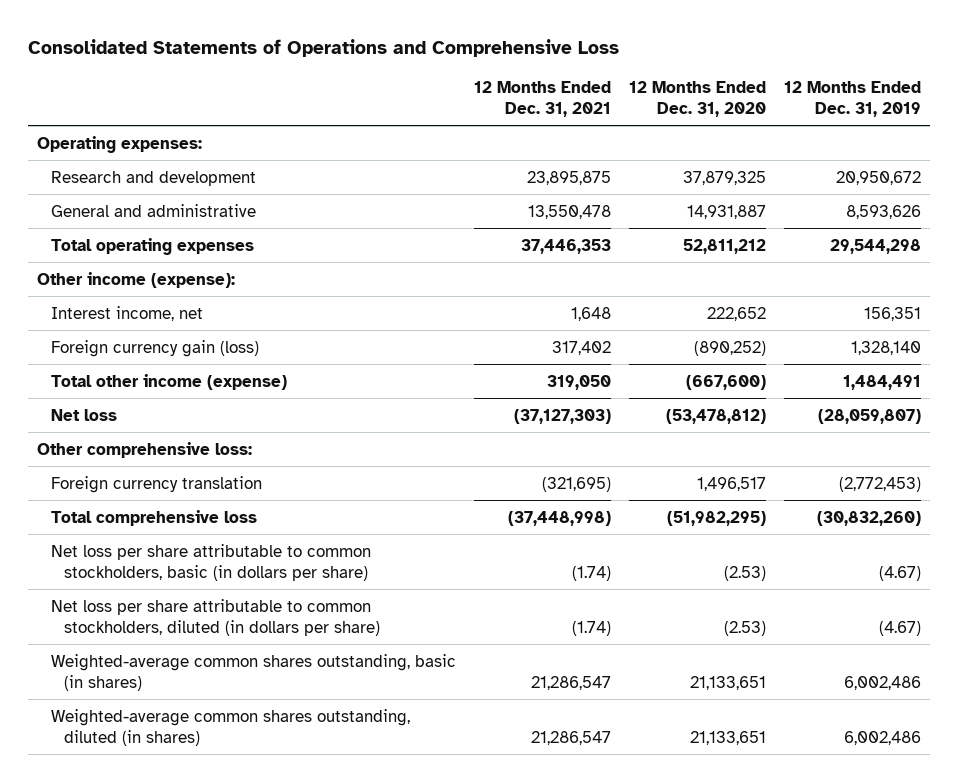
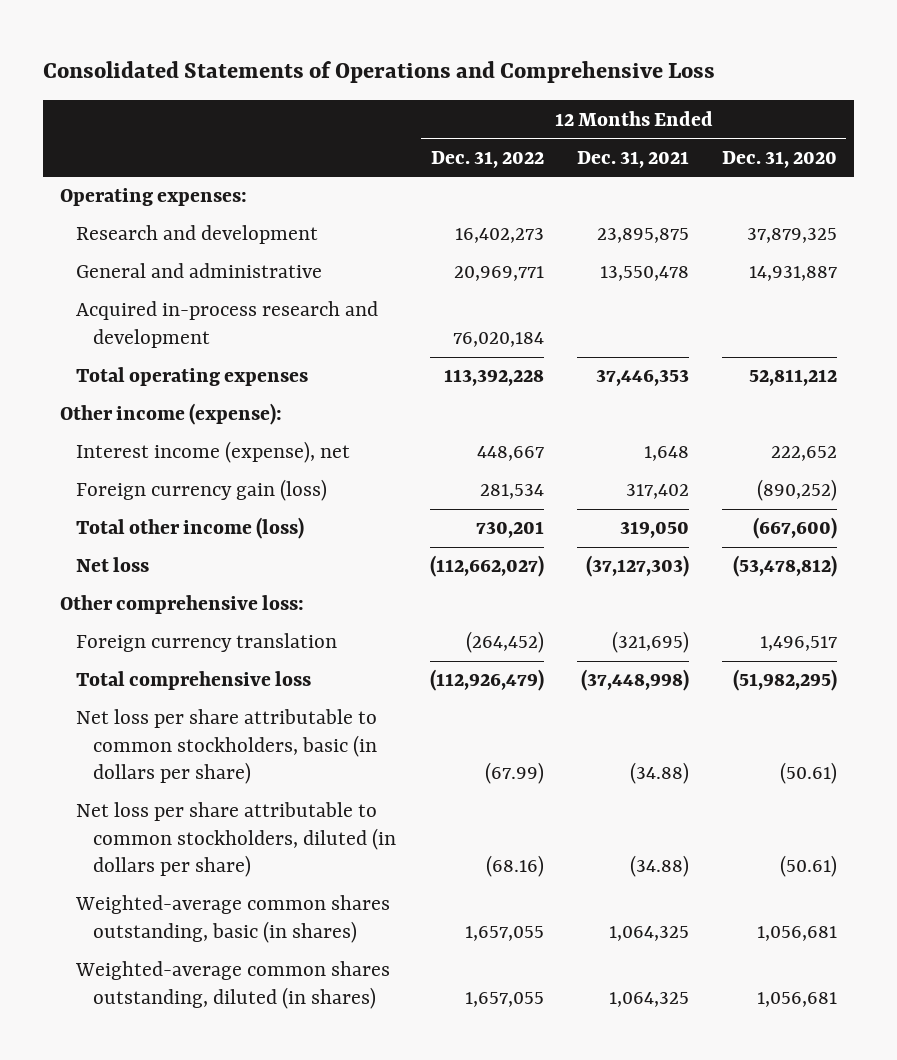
- | 12 Months Ended Dec. 31, 2021 | 12 Months Ended Dec. 31, 2020 | 12 Months Ended Dec. 31, 2019
+ | 12 Months Ended Dec. 31, 2022 | 12 Months Ended Dec. 31, 2021 | 12 Months Ended Dec. 31, 2020
+ Acquired in-process research and development | 76,020,184 | |
- Interest income, net | 1,648 | 222,652 | 156,351
+ Interest income (expense), net | 448,667 | 1,648 | 222,652
- Total other income (expense) | 319,050 | (667,600) | 1,484,491
+ Total other income (loss) | 730,201 | 319,050 | (667,600)
- Net loss per share attributable to common stockholders, basic (in dollars per share) | (1.74) | (2.53) | (4.67)
- Net loss per share attributable to common stockholders, diluted (in dollars per share) | (1.74) | (2.53) | (4.67)
- Weighted-average common shares outstanding, basic (in shares) | 21,286,547 | 21,133,651 | 6,002,486
- Weighted-average common shares outstanding, diluted (in shares) | 21,286,547 | 21,133,651 | 6,002,486
+ Net loss per share attributable to common stockholders, basic (in dollars per share) | (67.99) | (34.88) | (50.61)
+ Net loss per share attributable to common stockholders, diluted (in dollars per share) | (68.16) | (34.88) | (50.61)
+ Weighted-average common shares outstanding, basic (in shares) | 1,657,055 | 1,064,325 | 1,056,681
+ Weighted-average common shares outstanding, diluted (in shares) | 1,657,055 | 1,064,325 | 1,056,681

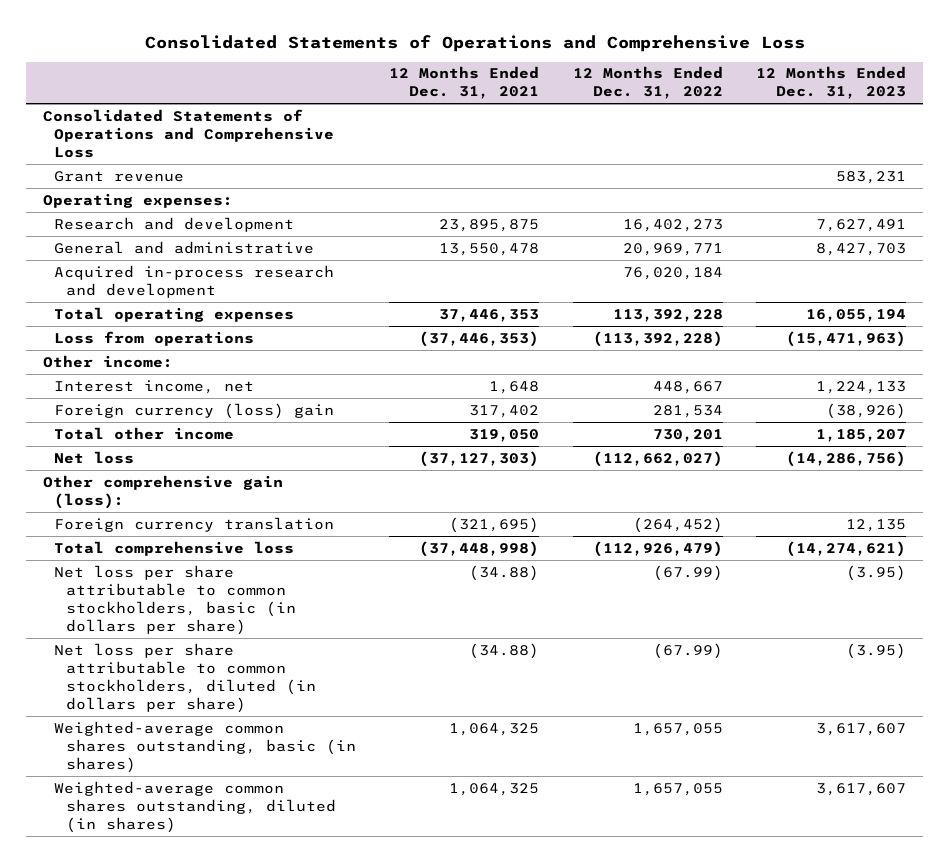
- | 12 Months Ended Dec. 31, 2022 | 12 Months Ended Dec. 31, 2021 | 12 Months Ended Dec. 31, 2020
+ | 12 Months Ended Dec. 31, 2021 | 12 Months Ended Dec. 31, 2022 | 12 Months Ended Dec. 31, 2023
+ Consolidated Statements of Operations and Comprehensive Loss
+ Grant revenue | | | 583,231
- Other income (expense):
- Interest income (expense), net | 448,667 | 1,648 | 222,652
- Foreign currency gain (loss) | 281,534 | 317,402 | (890,252)
- Total other income (loss) | 730,201 | 319,050 | (667,600)
+ Loss from operations | (37,446,353) | (113,392,228) | (15,471,963)
+ Other income:
+ Interest income, net | 1,648 | 448,667 | 1,224,133
+ Foreign currency (loss) gain | 317,402 | 281,534 | (38,926)
+ Total other income | 319,050 | 730,201 | 1,185,207
- Other comprehensive loss:
+ Other comprehensive gain (loss):
- Net loss per share attributable to common stockholders, diluted (in dollars per share) | (68.16) | (34.88) | (50.61)
+ Net loss per share attributable to common stockholders, diluted (in dollars per share) | (34.88) | (67.99) | (3.95)

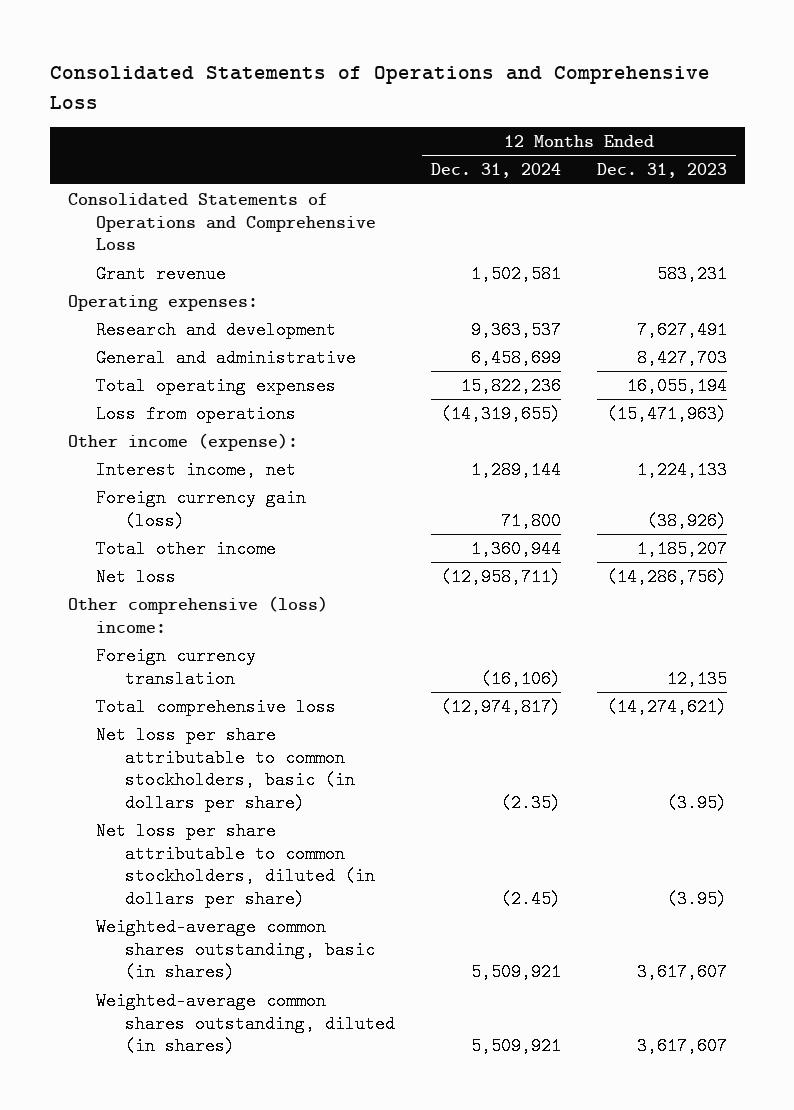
- | 12 Months Ended Dec. 31, 2021 | 12 Months Ended Dec. 31, 2022 | 12 Months Ended Dec. 31, 2023
+ | 12 Months Ended Dec. 31, 2024 | 12 Months Ended Dec. 31, 2023
- Acquired in-process research and development | | 76,020,184 |
- Other income:
+ Other income (expense):
- Foreign currency (loss) gain | 317,402 | 281,534 | (38,926)
+ Foreign currency gain (loss) | 71,800 | (38,926)
- Other comprehensive gain (loss):
+ Other comprehensive (loss) income:

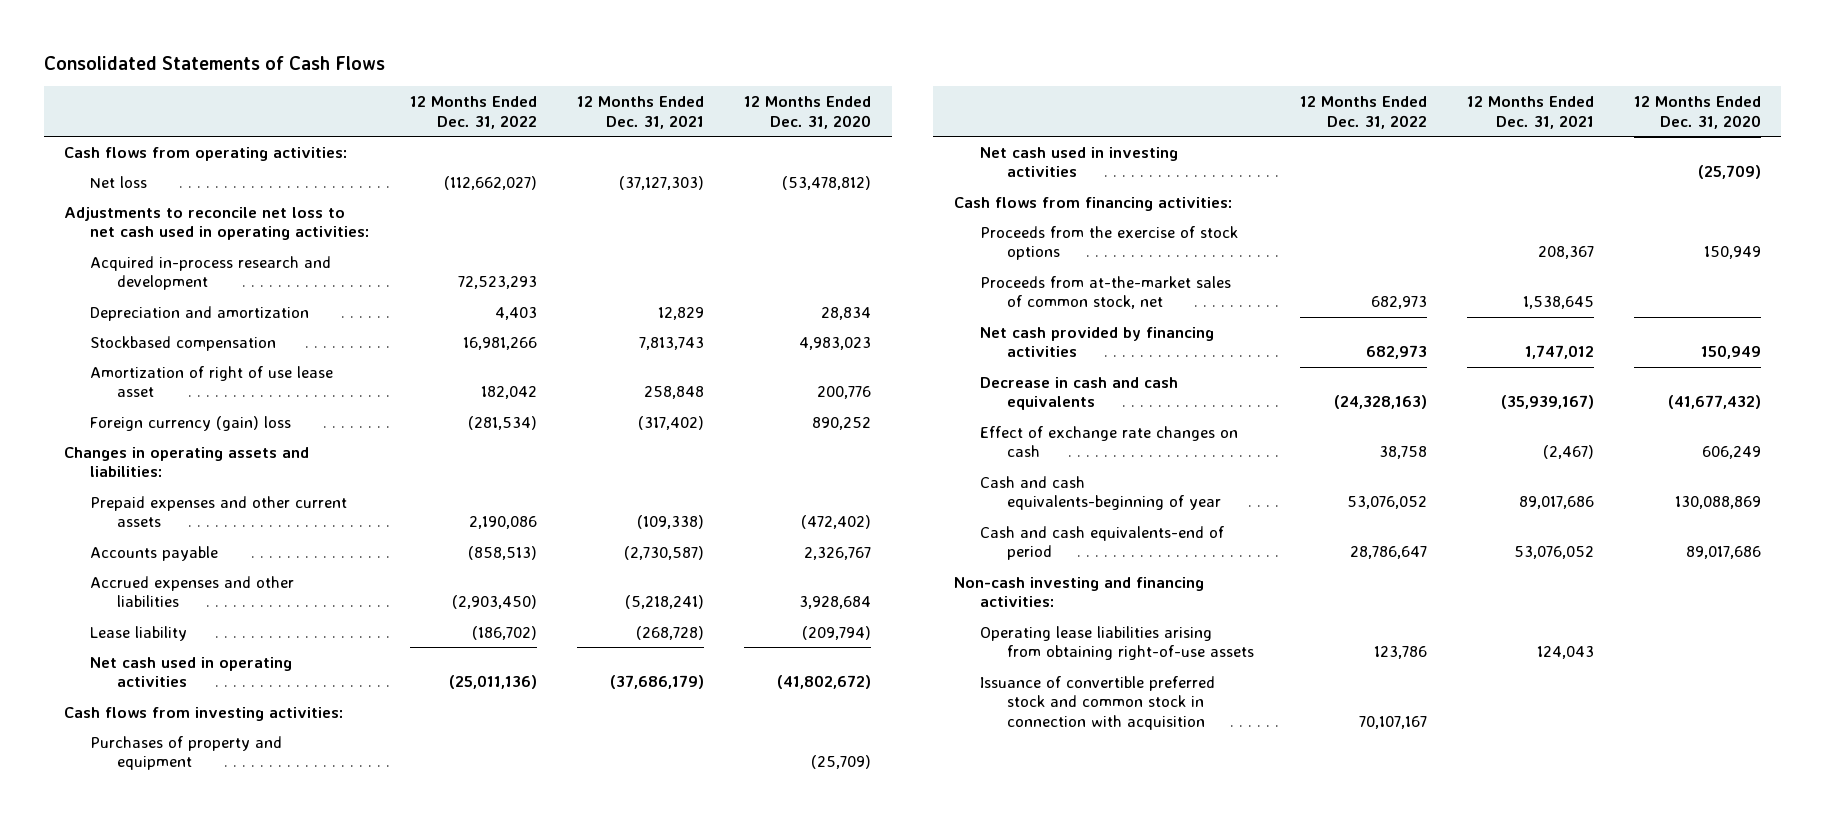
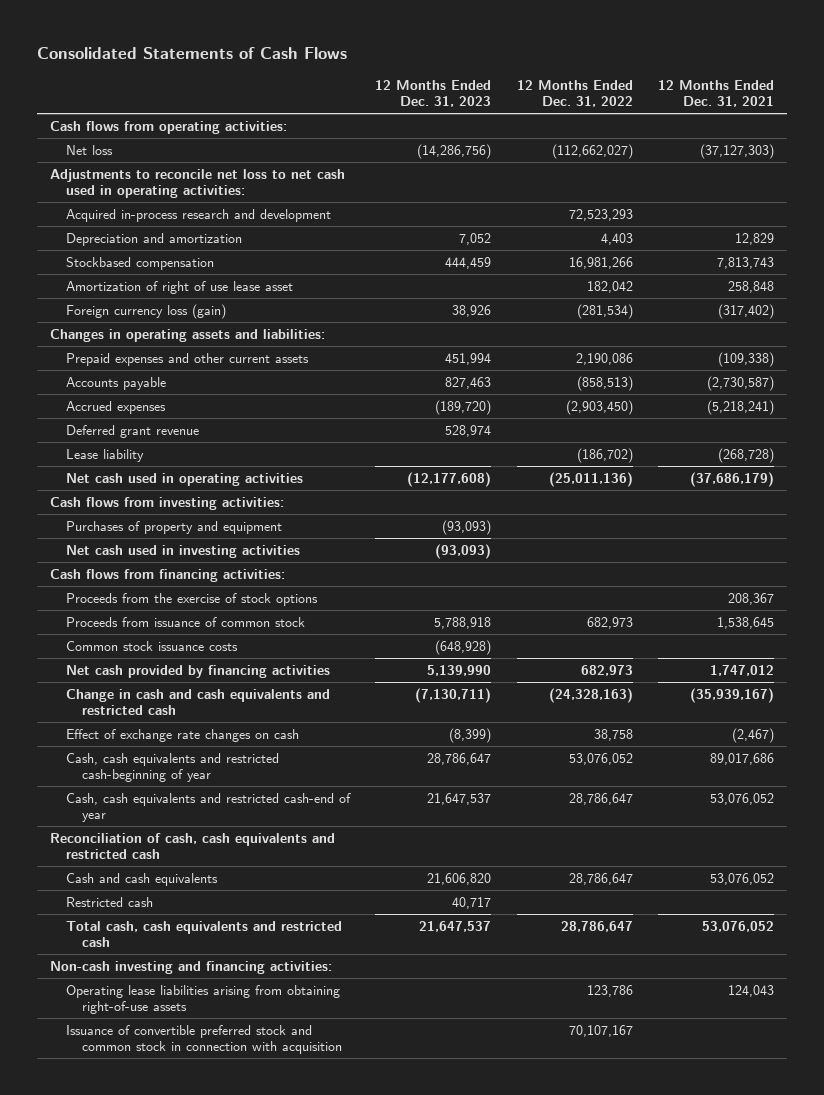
- | 12 Months Ended Dec. 31, 2022 | 12 Months Ended Dec. 31, 2021 | 12 Months Ended Dec. 31, 2020
+ | 12 Months Ended Dec. 31, 2023 | 12 Months Ended Dec. 31, 2022 | 12 Months Ended Dec. 31, 2021
- Foreign currency (gain) loss | (281,534) | (317,402) | 890,252
+ Foreign currency loss (gain) | 38,926 | (281,534) | (317,402)
- Accrued expenses and other liabilities | (2,903,450) | (5,218,241) | 3,928,684
+ Accrued expenses | (189,720) | (2,903,450) | (5,218,241)
+ Deferred grant revenue | 528,974 | |
- Proceeds from at-the-market sales of common stock, net | 682,973 | 1,538,645 |
+ Proceeds from issuance of common stock | 5,788,918 | 682,973 | 1,538,645
+ Common stock issuance costs | (648,928) | |
- Decrease in cash and cash equivalents | (24,328,163) | (35,939,167) | (41,677,432)
+ Change in cash and cash equivalents and restricted cash | (7,130,711) | (24,328,163) | (35,939,167)
- Cash and cash equivalents-beginning of year | 53,076,052 | 89,017,686 | 130,088,869
- Cash and cash equivalents-end of period | 28,786,647 | 53,076,052 | 89,017,686
+ Cash, cash equivalents and restricted cash-beginning of year | 28,786,647 | 53,076,052 | 89,017,686
+ Cash, cash equivalents and restricted cash-end of year | 21,647,537 | 28,786,647 | 53,076,052
+ Reconciliation of cash, cash equivalents and restricted cash
+ Cash and cash equivalents | 21,606,820 | 28,786,647 | 53,076,052
+ Restricted cash | 40,717 | |
+ Total cash, cash equivalents and restricted cash | 21,647,537 | 28,786,647 | 53,076,052

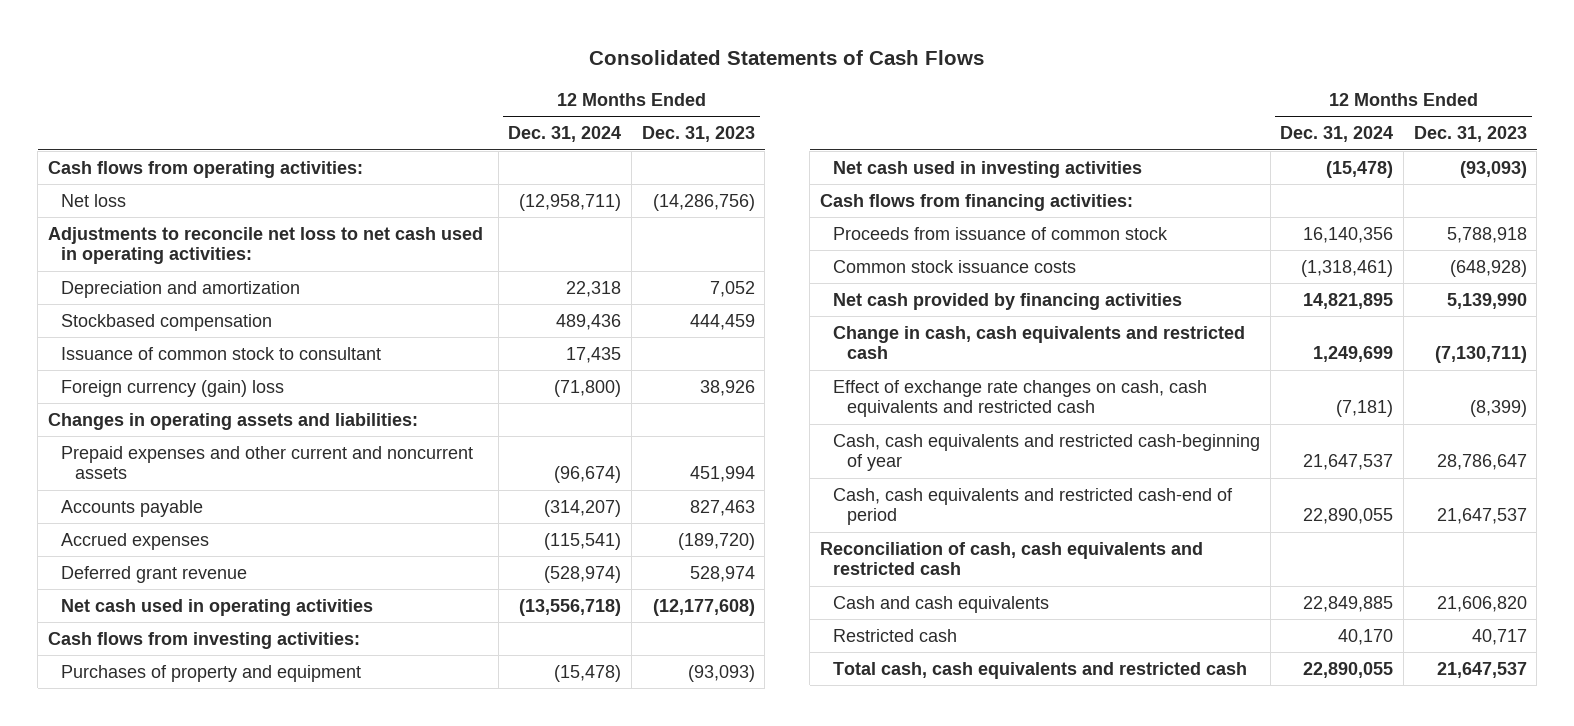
- | 12 Months Ended Dec. 31, 2023 | 12 Months Ended Dec. 31, 2022 | 12 Months Ended Dec. 31, 2021
+ | 12 Months Ended Dec. 31, 2024 | 12 Months Ended Dec. 31, 2023
- Acquired in-process research and development | | 72,523,293 |
- Amortization of right of use lease asset | | 182,042 | 258,848
- Foreign currency loss (gain) | 38,926 | (281,534) | (317,402)
+ Issuance of common stock to consultant | 17,435 |
+ Foreign currency (gain) loss | (71,800) | 38,926
- Prepaid expenses and other current assets | 451,994 | 2,190,086 | (109,338)
+ Prepaid expenses and other current and noncurrent assets | (96,674) | 451,994
- Lease liability | | (186,702) | (268,728)
- Proceeds from the exercise of stock options | | | 208,367
- Change in cash and cash equivalents and restricted cash | (7,130,711) | (24,328,163) | (35,939,167)
- Effect of exchange rate changes on cash | (8,399) | 38,758 | (2,467)
+ Change in cash, cash equivalents and restricted cash | 1,249,699 | (7,130,711)
+ Effect of exchange rate changes on cash, cash equivalents and restricted cash | (7,181) | (8,399)
- Cash, cash equivalents and restricted cash-end of year | 21,647,537 | 28,786,647 | 53,076,052
+ Cash, cash equivalents and restricted cash-end of period | 22,890,055 | 21,647,537
- Non-cash investing and financing activities:
- Operating lease liabilities arising from obtaining right-of-use assets | | 123,786 | 124,043
- Issuance of convertible preferred stock and common stock in connection with acquisition | | 70,107,167 |

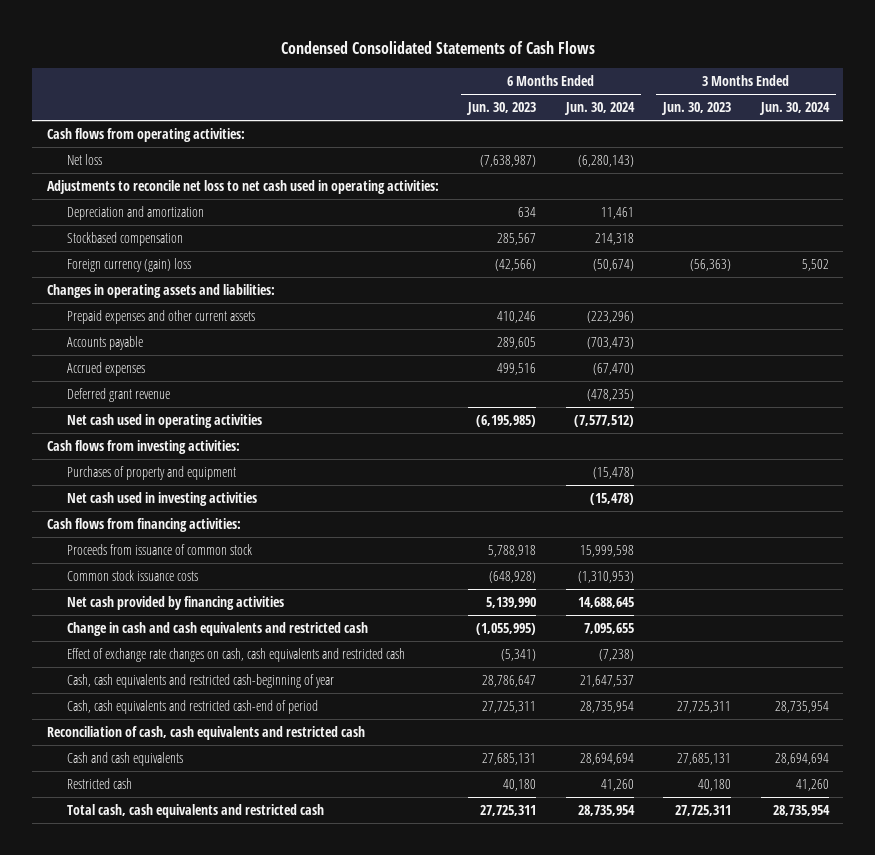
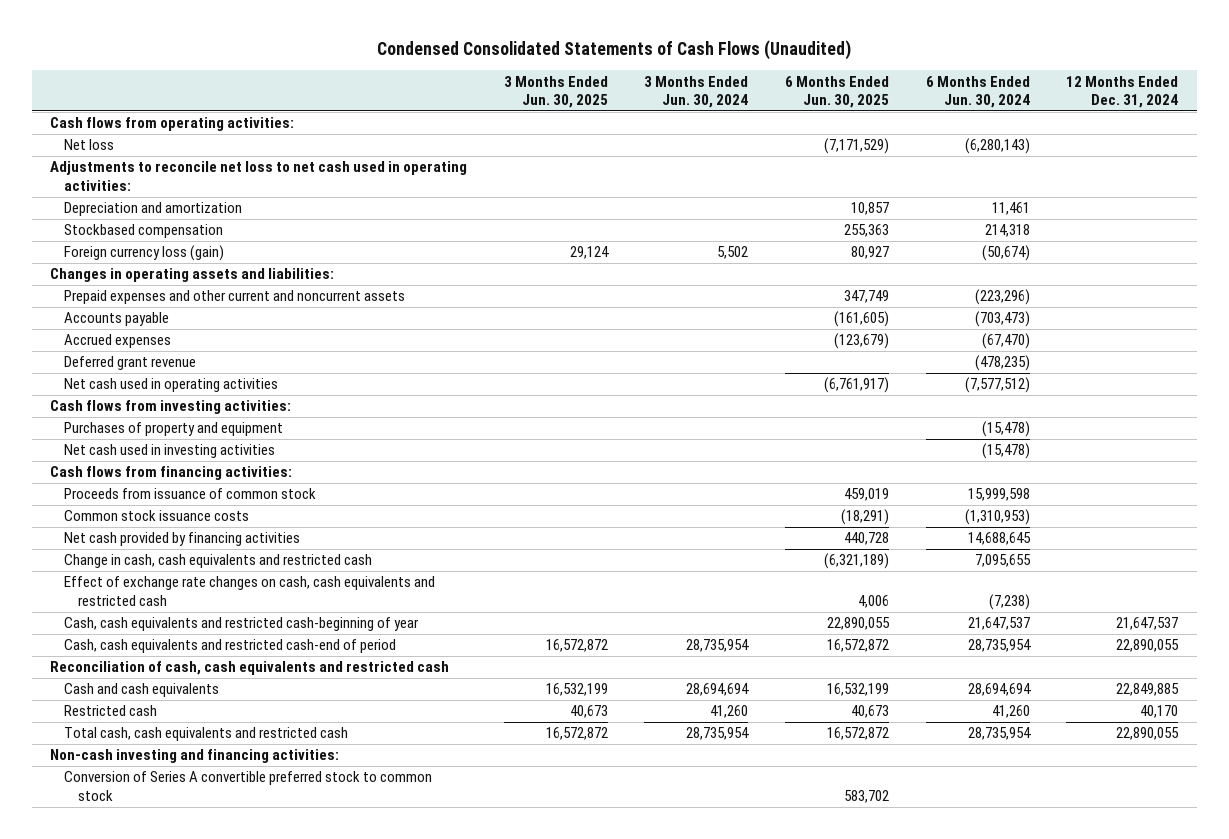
- Condensed Consolidated Statements of Cash Flows
+ Condensed Consolidated Statements of Cash Flows (Unaudited)
- | 6 Months Ended Jun. 30, 2023 | 6 Months Ended Jun. 30, 2024 | 3 Months Ended Jun. 30, 2023 | 3 Months Ended Jun. 30, 2024
+ | 3 Months Ended Jun. 30, 2025 | 3 Months Ended Jun. 30, 2024 | 6 Months Ended Jun. 30, 2025 | 6 Months Ended Jun. 30, 2024 | 12 Months Ended Dec. 31, 2024
- Foreign currency (gain) loss | (42,566) | (50,674) | (56,363) | 5,502
+ Foreign currency loss (gain) | 29,124 | 5,502 | 80,927 | (50,674) |
- Prepaid expenses and other current assets | 410,246 | (223,296) | |
+ Prepaid expenses and other current and noncurrent assets | | | 347,749 | (223,296) |
- Change in cash and cash equivalents and restricted cash | (1,055,995) | 7,095,655 | |
+ Change in cash, cash equivalents and restricted cash | | | (6,321,189) | 7,095,655 |
+ Non-cash investing and financing activities:
+ Conversion of Series A convertible preferred stock to common stock | | | 583,702 | |

